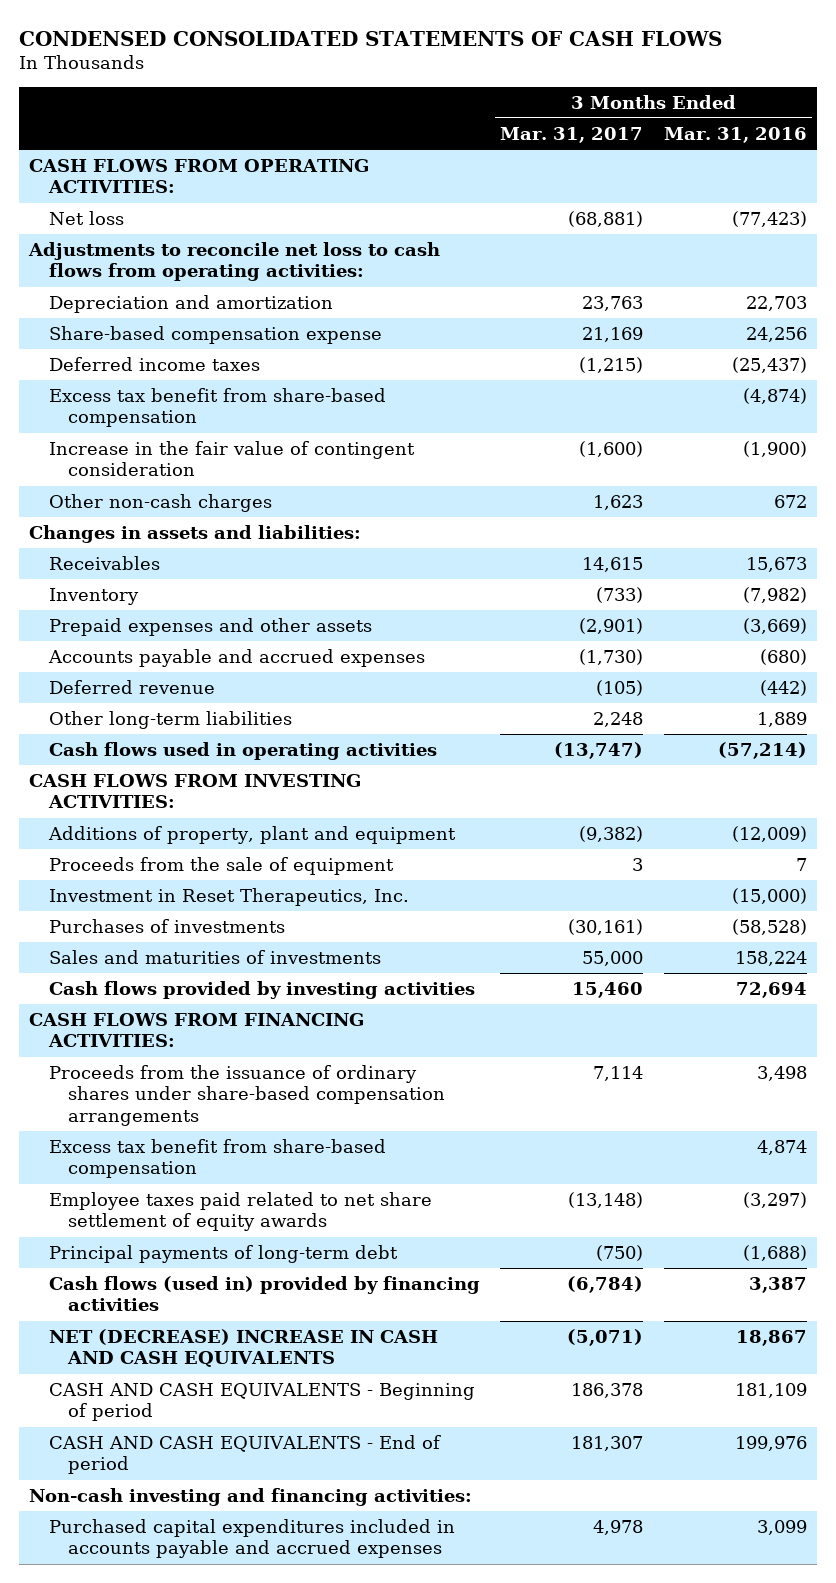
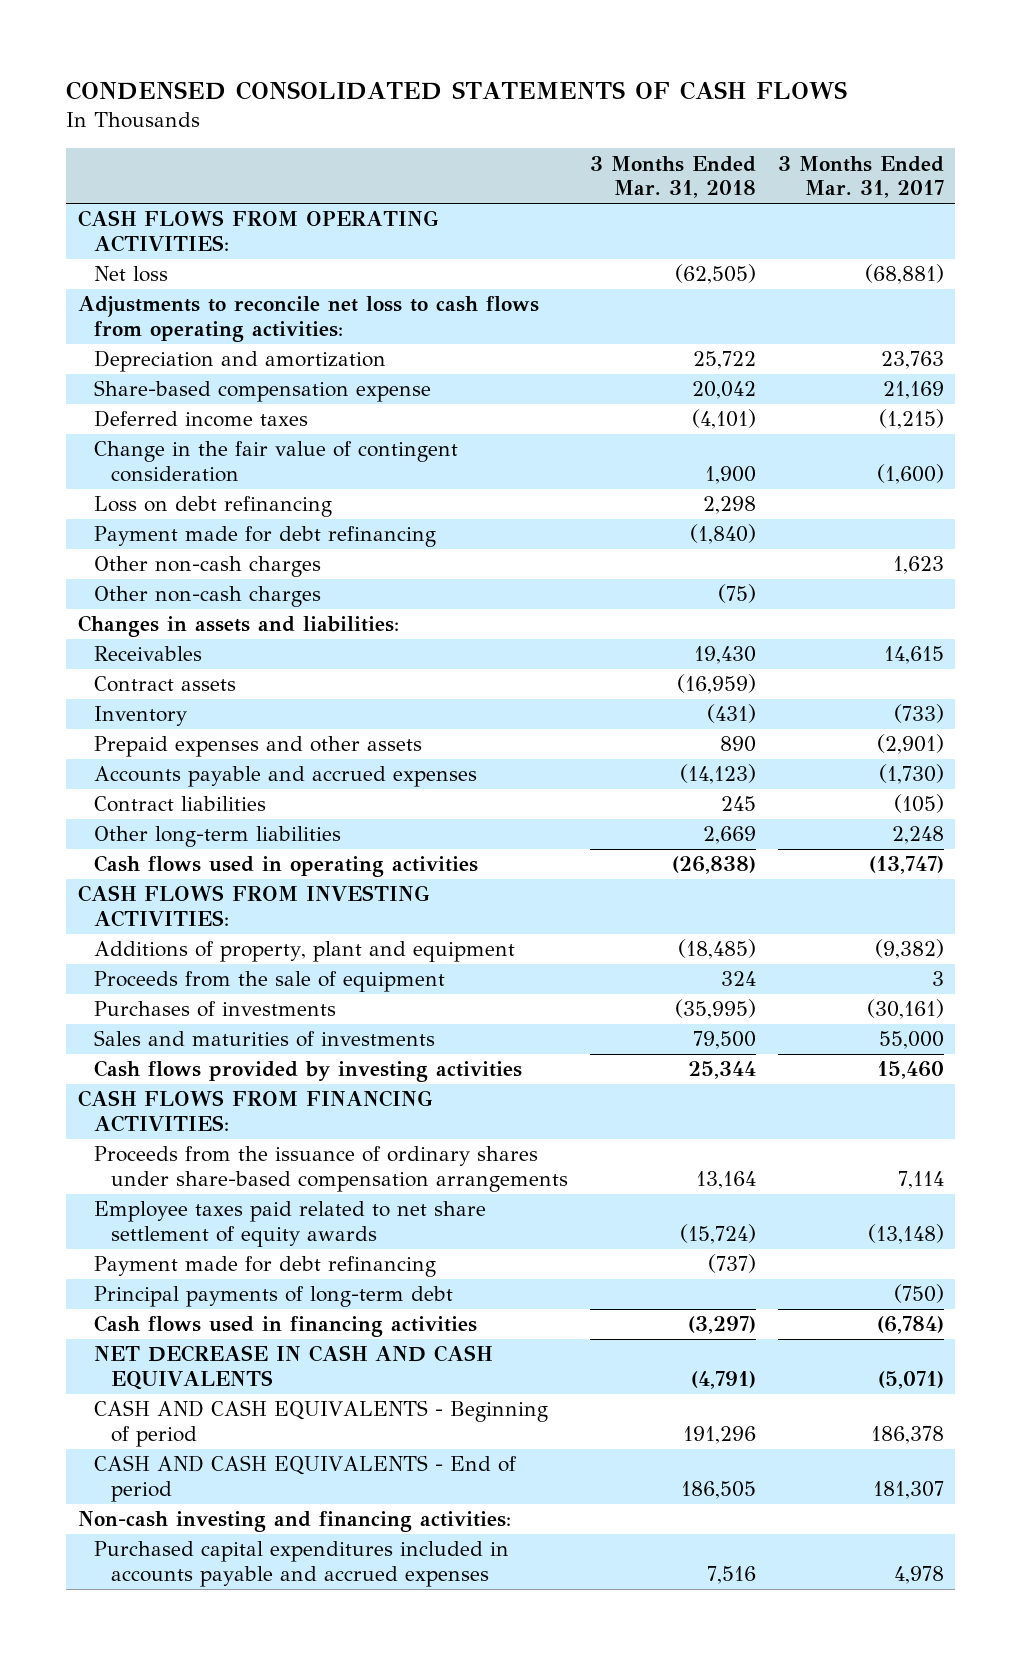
- | 3 Months Ended Mar. 31, 2017 | 3 Months Ended Mar. 31, 2016
+ | 3 Months Ended Mar. 31, 2018 | 3 Months Ended Mar. 31, 2017
- Excess tax benefit from share-based compensation | | (4,874)
- Increase in the fair value of contingent consideration | (1,600) | (1,900)
+ Change in the fair value of contingent consideration | 1,900 | (1,600)
+ Loss on debt refinancing | 2,298 |
+ Payment made for debt refinancing | (1,840) |
+ Other non-cash charges | (75) |
+ Contract assets | (16,959) |
- Deferred revenue | (105) | (442)
+ Contract liabilities | 245 | (105)
- Investment in Reset Therapeutics, Inc. | | (15,000)
- Excess tax benefit from share-based compensation | | 4,874
+ Payment made for debt refinancing | (737) |
- Cash flows (used in) provided by financing activities | (6,784) | 3,387
- NET (DECREASE) INCREASE IN CASH AND CASH EQUIVALENTS | (5,071) | 18,867
+ Cash flows used in financing activities | (3,297) | (6,784)
+ NET DECREASE IN CASH AND CASH EQUIVALENTS | (4,791) | (5,071)

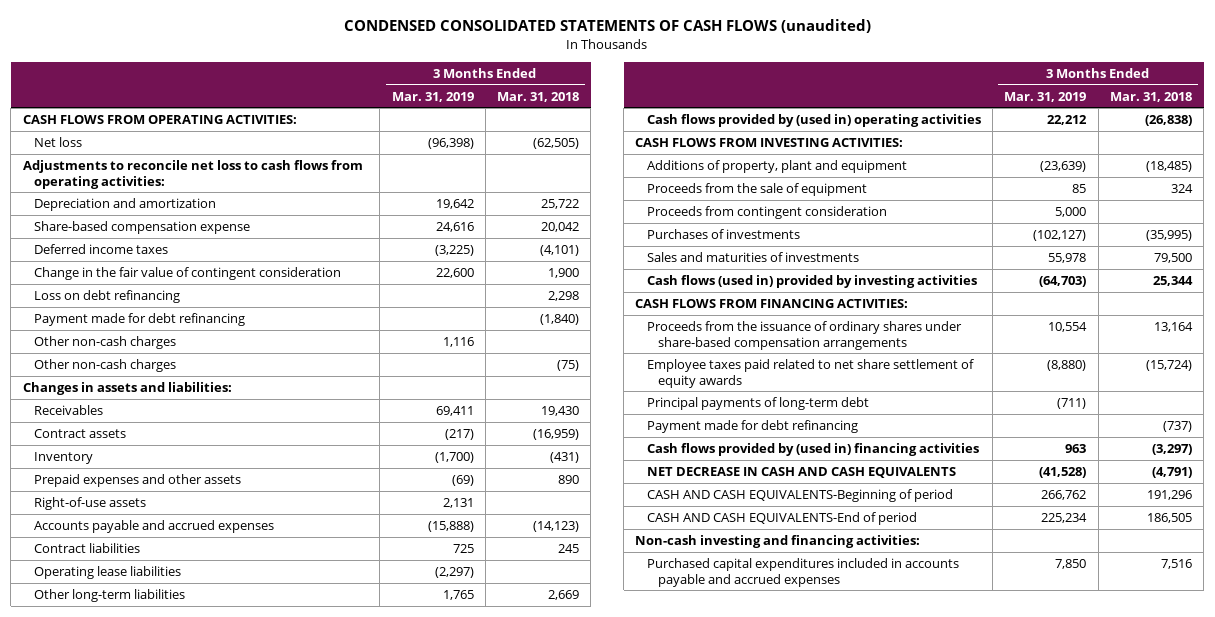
- CONDENSED CONSOLIDATED STATEMENTS OF CASH FLOWS
+ CONDENSED CONSOLIDATED STATEMENTS OF CASH FLOWS (unaudited)
- | 3 Months Ended Mar. 31, 2018 | 3 Months Ended Mar. 31, 2017
+ | 3 Months Ended Mar. 31, 2019 | 3 Months Ended Mar. 31, 2018
+ Right-of-use assets | 2,131 |
+ Operating lease liabilities | (2,297) |
- Cash flows used in operating activities | (26,838) | (13,747)
+ Cash flows provided by (used in) operating activities | 22,212 | (26,838)
+ Proceeds from contingent consideration | 5,000 |
- Cash flows provided by investing activities | 25,344 | 15,460
+ Cash flows (used in) provided by investing activities | (64,703) | 25,344
- Cash flows used in financing activities | (3,297) | (6,784)
moved down: Payment made for debt refinancing | | (737)
+ Cash flows provided by (used in) financing activities | 963 | (3,297)
- CASH AND CASH EQUIVALENTS - Beginning of period | 191,296 | 186,378
- CASH AND CASH EQUIVALENTS - End of period | 186,505 | 181,307
+ CASH AND CASH EQUIVALENTS-Beginning of period | 266,762 | 191,296
+ CASH AND CASH EQUIVALENTS-End of period | 225,234 | 186,505

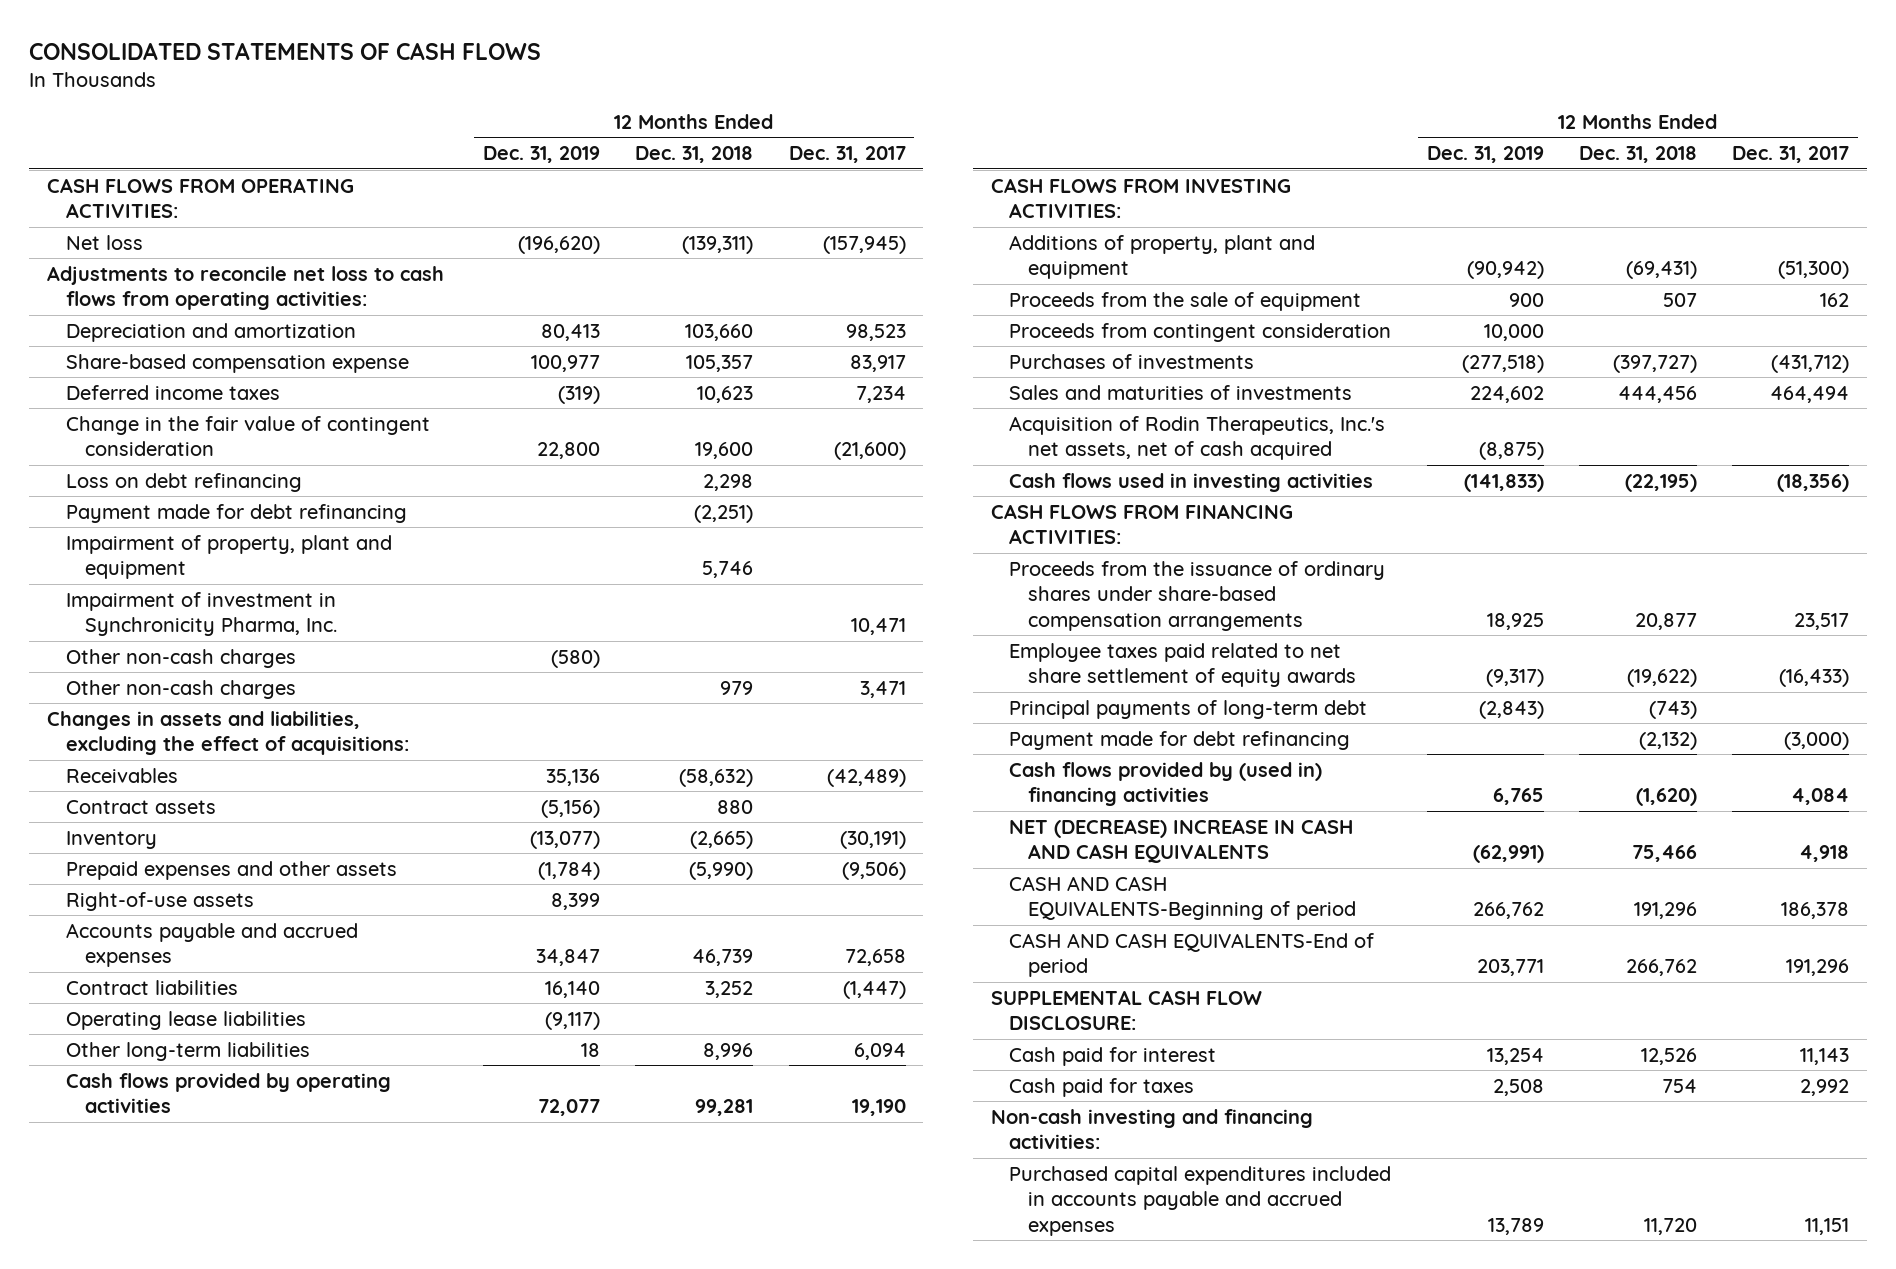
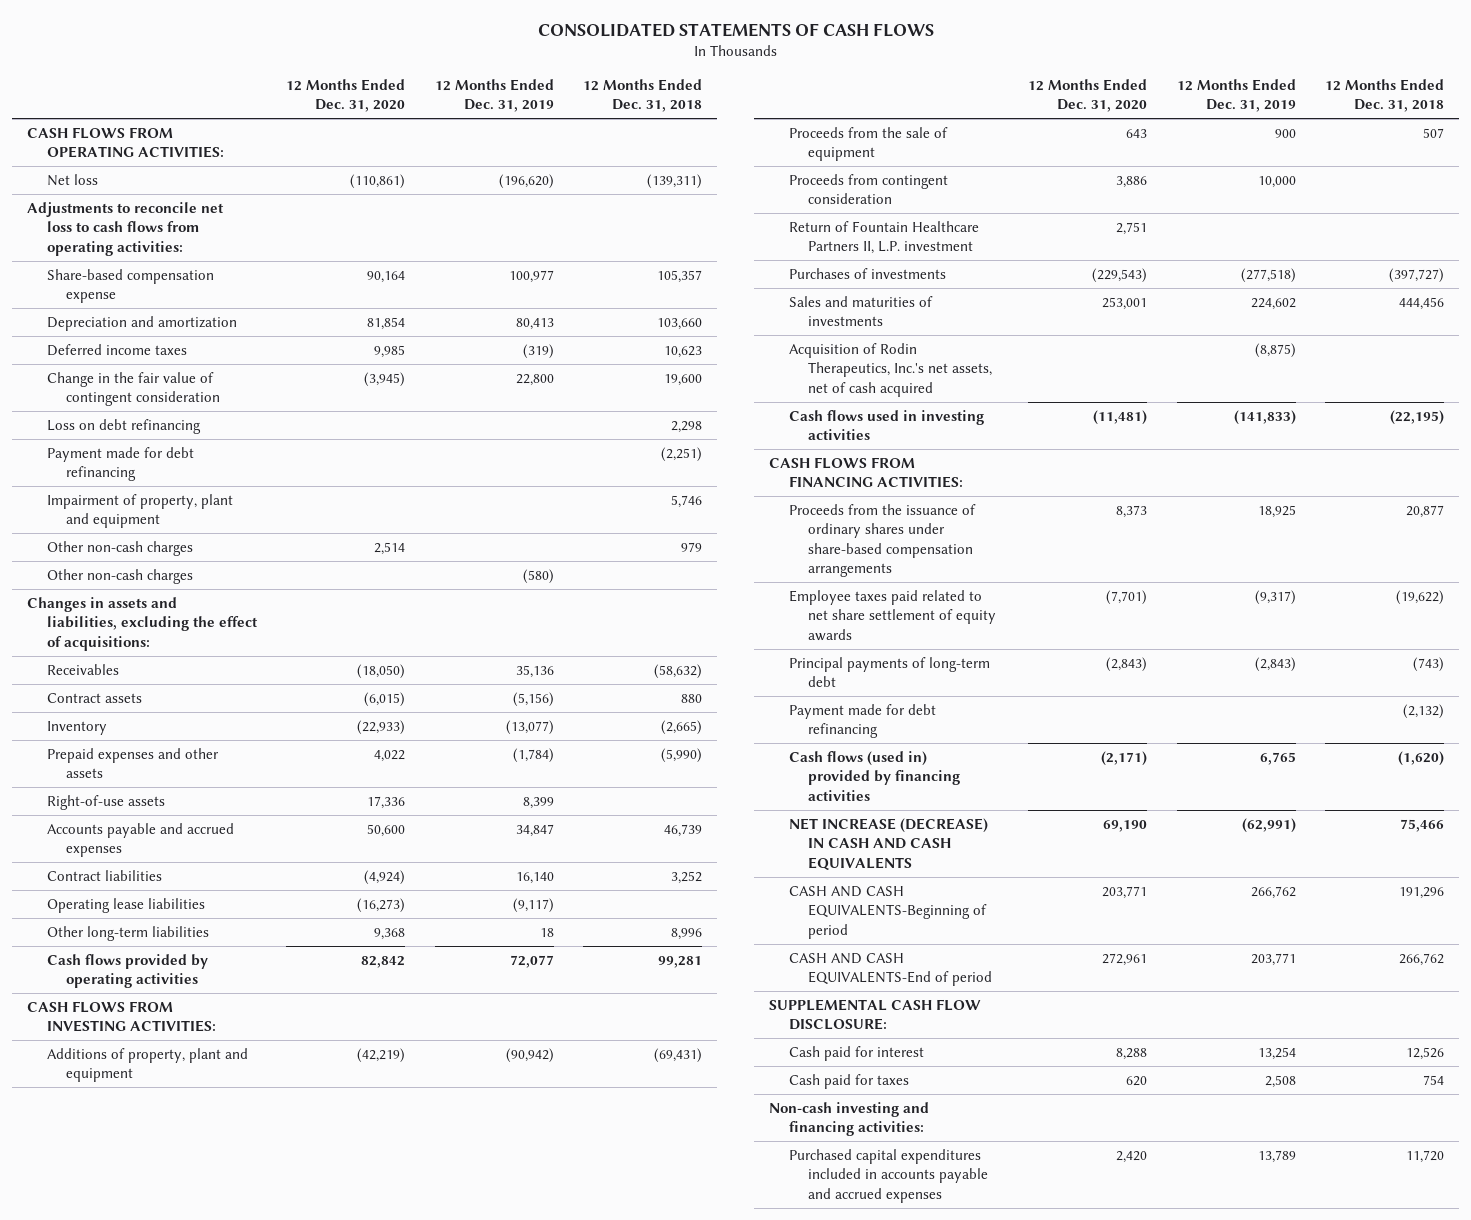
- | 12 Months Ended Dec. 31, 2019 | 12 Months Ended Dec. 31, 2018 | 12 Months Ended Dec. 31, 2017
+ | 12 Months Ended Dec. 31, 2020 | 12 Months Ended Dec. 31, 2019 | 12 Months Ended Dec. 31, 2018
moved down: Depreciation and amortization | 81,854 | 80,413 | 103,660
- Impairment of investment in Synchronicity Pharma, Inc. | | | 10,471
moved down: Other non-cash charges | | (580) |
+ Return of Fountain Healthcare Partners II, L.P. investment | 2,751 | |
- Cash flows provided by (used in) financing activities | 6,765 | (1,620) | 4,084
- NET (DECREASE) INCREASE IN CASH AND CASH EQUIVALENTS | (62,991) | 75,466 | 4,918
+ Cash flows (used in) provided by financing activities | (2,171) | 6,765 | (1,620)
+ NET INCREASE (DECREASE) IN CASH AND CASH EQUIVALENTS | 69,190 | (62,991) | 75,466

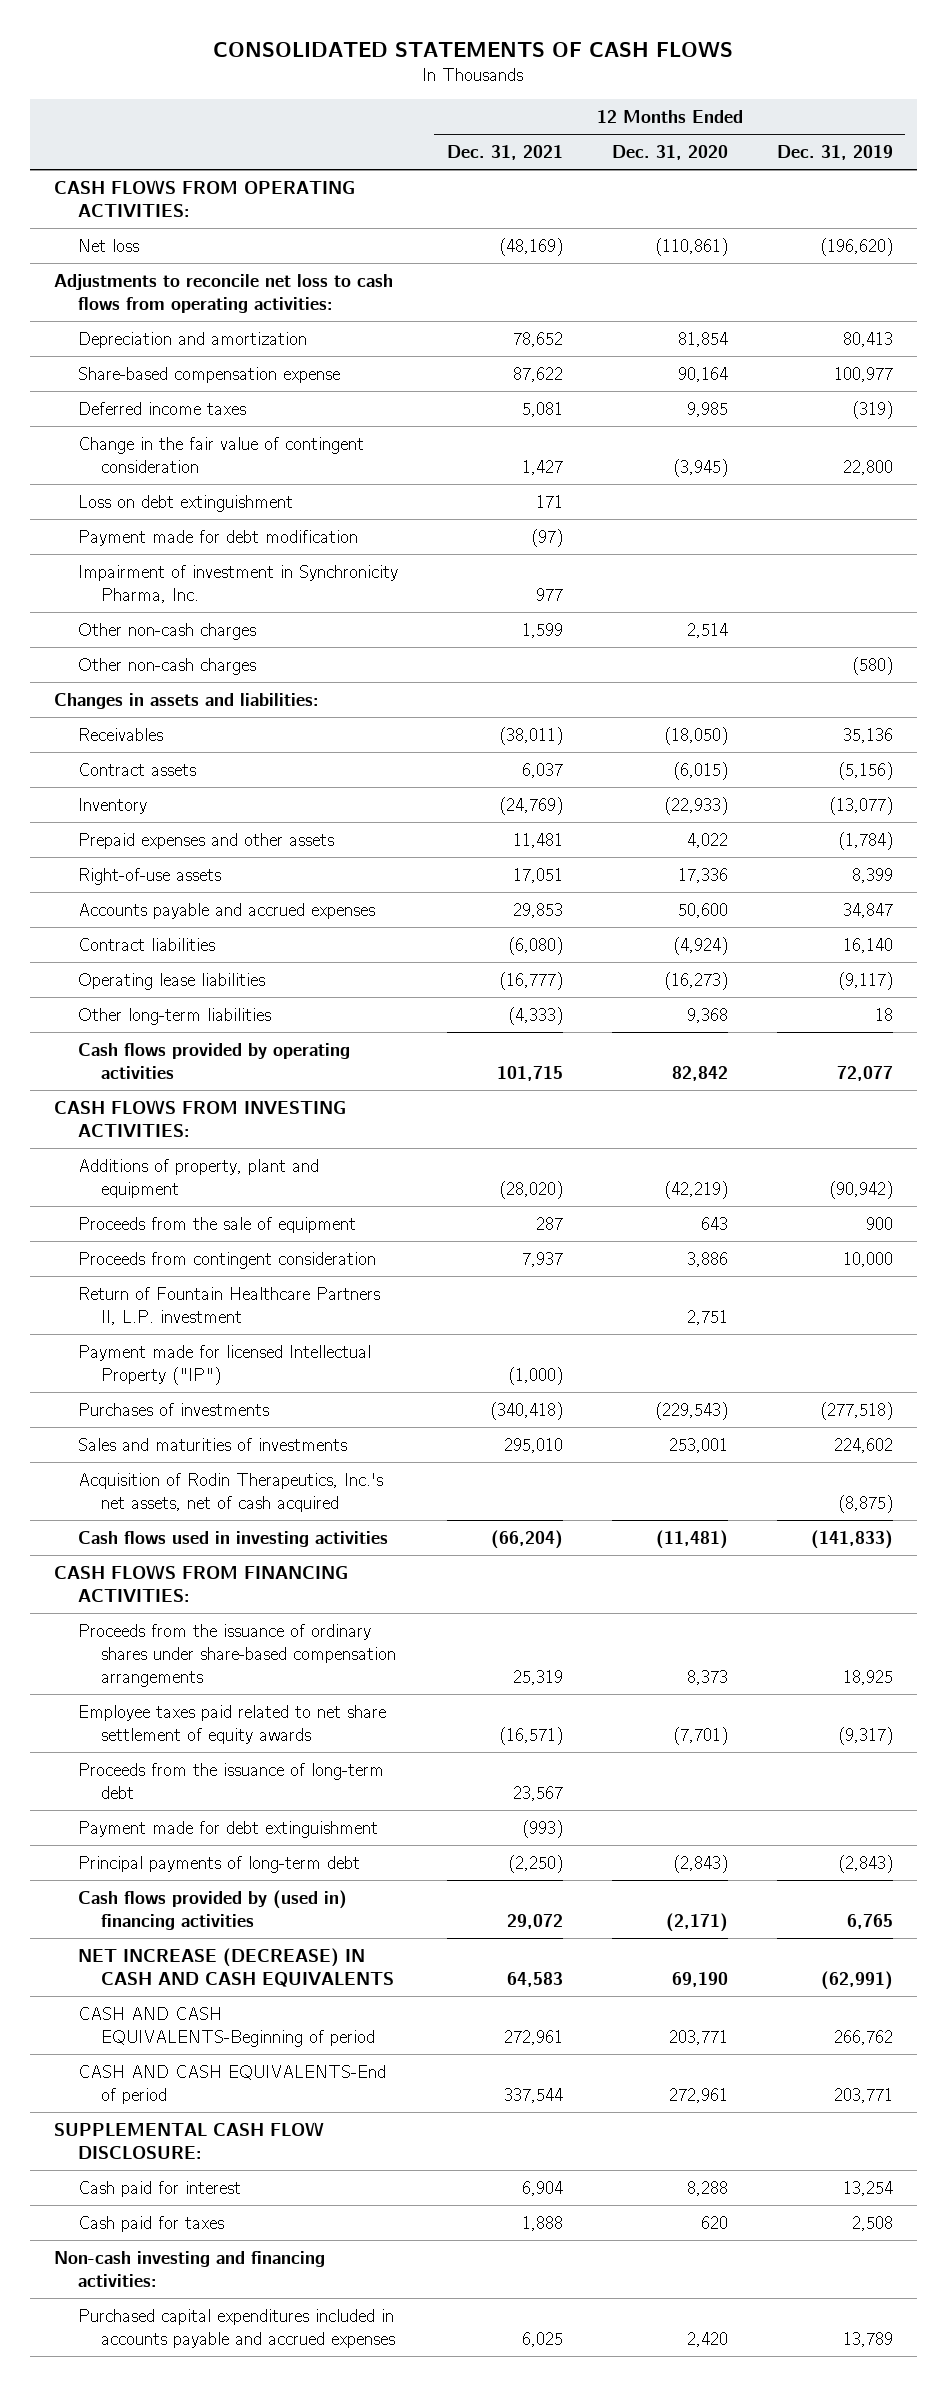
- | 12 Months Ended Dec. 31, 2020 | 12 Months Ended Dec. 31, 2019 | 12 Months Ended Dec. 31, 2018
+ | 12 Months Ended Dec. 31, 2021 | 12 Months Ended Dec. 31, 2020 | 12 Months Ended Dec. 31, 2019
moved down: Share-based compensation expense | 87,622 | 90,164 | 100,977
- Loss on debt refinancing | | | 2,298
- Payment made for debt refinancing | | | (2,251)
- Impairment of property, plant and equipment | | | 5,746
+ Loss on debt extinguishment | 171 | |
+ Payment made for debt modification | (97) | |
+ Impairment of investment in Synchronicity Pharma, Inc. | 977 | |
- Changes in assets and liabilities, excluding the effect of acquisitions:
+ Changes in assets and liabilities:
+ Payment made for licensed Intellectual Property ("IP") | (1,000) | |
+ Proceeds from the issuance of long-term debt | 23,567 | |
+ Payment made for debt extinguishment | (993) | |
- Payment made for debt refinancing | | | (2,132)
- Cash flows (used in) provided by financing activities | (2,171) | 6,765 | (1,620)
+ Cash flows provided by (used in) financing activities | 29,072 | (2,171) | 6,765

